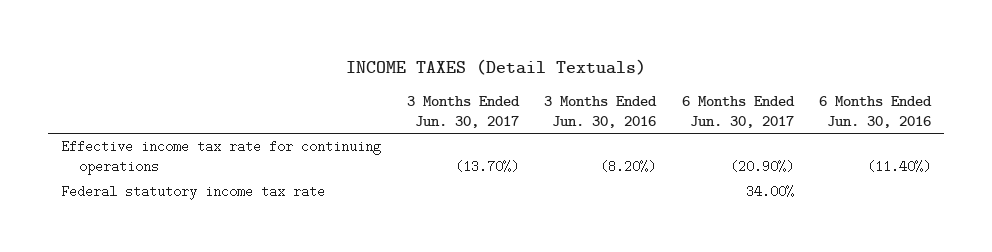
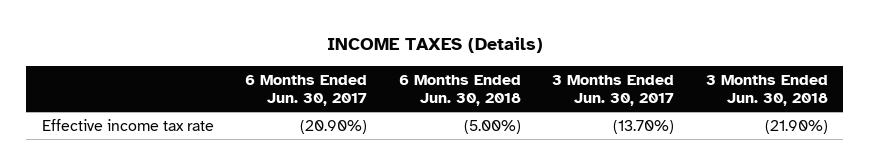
- INCOME TAXES (Detail Textuals)
+ INCOME TAXES (Details)
- | 3 Months Ended Jun. 30, 2017 | 3 Months Ended Jun. 30, 2016 | 6 Months Ended Jun. 30, 2017 | 6 Months Ended Jun. 30, 2016
+ | 6 Months Ended Jun. 30, 2017 | 6 Months Ended Jun. 30, 2018 | 3 Months Ended Jun. 30, 2017 | 3 Months Ended Jun. 30, 2018
- Effective income tax rate for continuing operations | (13.70%) | (8.20%) | (20.90%) | (11.40%)
- Federal statutory income tax rate | | | 34.00% |
+ Effective income tax rate | (20.90%) | (5.00%) | (13.70%) | (21.90%)

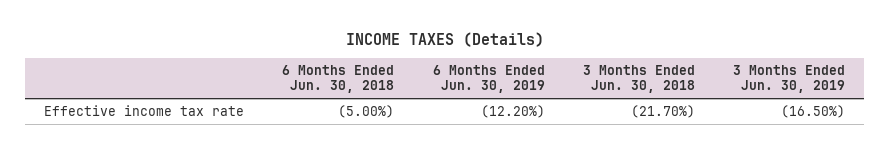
- | 6 Months Ended Jun. 30, 2017 | 6 Months Ended Jun. 30, 2018 | 3 Months Ended Jun. 30, 2017 | 3 Months Ended Jun. 30, 2018
+ | 6 Months Ended Jun. 30, 2018 | 6 Months Ended Jun. 30, 2019 | 3 Months Ended Jun. 30, 2018 | 3 Months Ended Jun. 30, 2019
- Effective income tax rate | (20.90%) | (5.00%) | (13.70%) | (21.90%)
+ Effective income tax rate | (5.00%) | (12.20%) | (21.70%) | (16.50%)

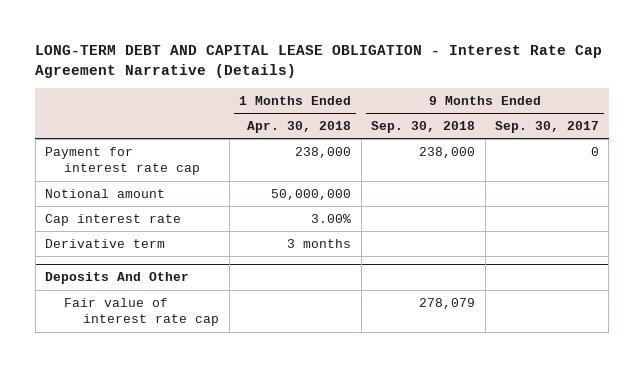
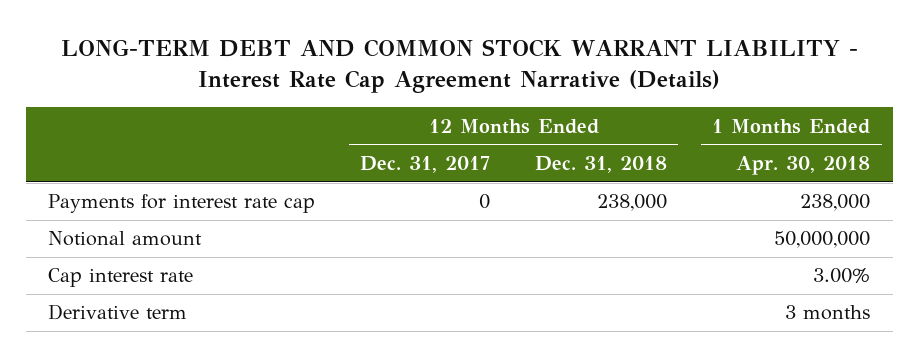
- LONG-TERM DEBT AND CAPITAL LEASE OBLIGATION - Interest Rate Cap Agreement Narrative (Details)
+ LONG-TERM DEBT AND COMMON STOCK WARRANT LIABILITY - Interest Rate Cap Agreement Narrative (Details)
- | 1 Months Ended Apr. 30, 2018 | 9 Months Ended Sep. 30, 2018 | 9 Months Ended Sep. 30, 2017
+ | 12 Months Ended Dec. 31, 2017 | 12 Months Ended Dec. 31, 2018 | 1 Months Ended Apr. 30, 2018
- Payment for interest rate cap | 238,000 | 238,000 | 0
+ Payments for interest rate cap | 0 | 238,000 | 238,000
- Deposits And Other
- Fair value of interest rate cap | | 278,079 |

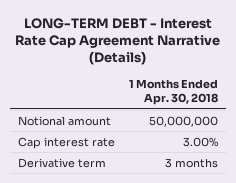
- LONG-TERM DEBT AND COMMON STOCK WARRANT LIABILITY - Interest Rate Cap Agreement Narrative (Details)
+ LONG-TERM DEBT - Interest Rate Cap Agreement Narrative (Details)
- | 12 Months Ended Dec. 31, 2017 | 12 Months Ended Dec. 31, 2018 | 1 Months Ended Apr. 30, 2018
+ | 1 Months Ended Apr. 30, 2018
- Payments for interest rate cap | 0 | 238,000 | 238,000

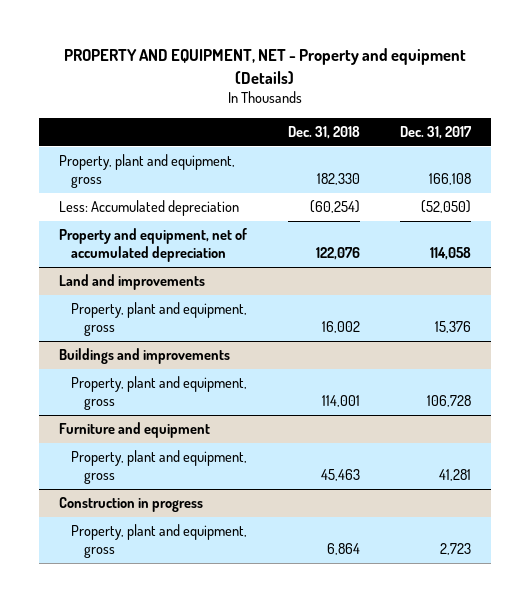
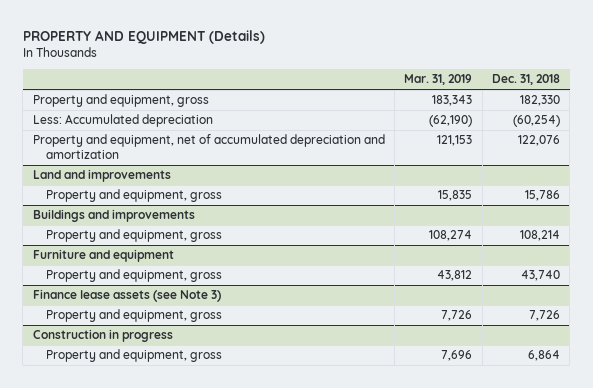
- PROPERTY AND EQUIPMENT, NET - Property and equipment (Details)
+ PROPERTY AND EQUIPMENT (Details)
- | Dec. 31, 2018 | Dec. 31, 2017
+ | Mar. 31, 2019 | Dec. 31, 2018
- Property, plant and equipment, gross | 182,330 | 166,108
+ Property and equipment, gross | 183,343 | 182,330
- Property and equipment, net of accumulated depreciation | 122,076 | 114,058
+ Property and equipment, net of accumulated depreciation and amortization | 121,153 | 122,076
@ Land and improvements
- Property, plant and equipment, gross | 16,002 | 15,376
+ Property and equipment, gross | 15,835 | 15,786
@ Buildings and improvements
- Property, plant and equipment, gross | 114,001 | 106,728
+ Property and equipment, gross | 108,274 | 108,214
@ Furniture and equipment
- Property, plant and equipment, gross | 45,463 | 41,281
+ Property and equipment, gross | 43,812 | 43,740
+ Finance lease assets (see Note 3)
+ Property and equipment, gross | 7,726 | 7,726
@ Construction in progress
- Property, plant and equipment, gross | 6,864 | 2,723
+ Property and equipment, gross | 7,696 | 6,864

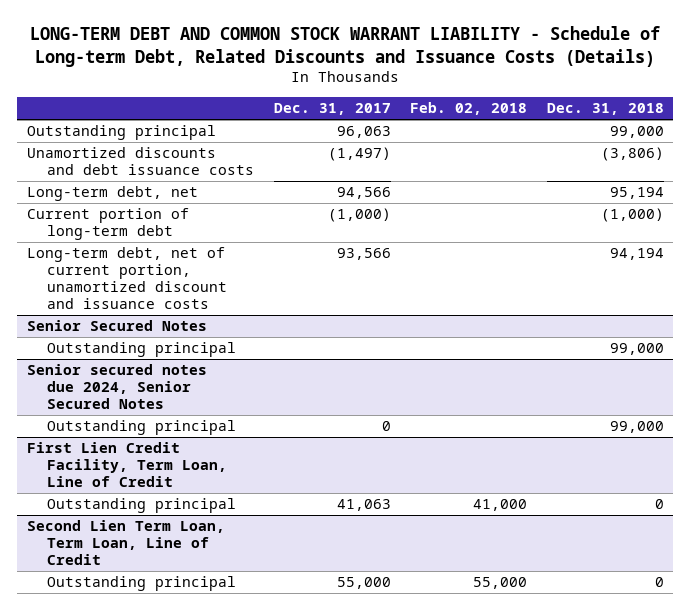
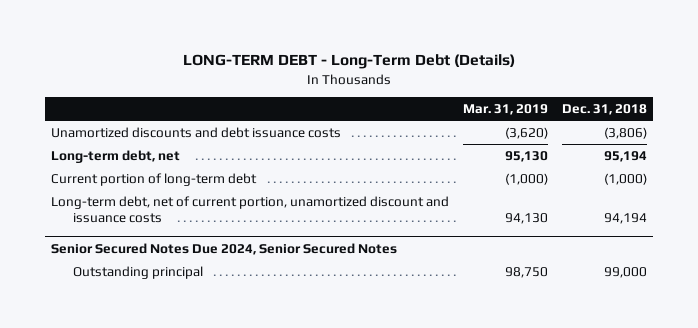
- LONG-TERM DEBT AND COMMON STOCK WARRANT LIABILITY - Schedule of Long-term Debt, Related Discounts and Issuance Costs (Details)
+ LONG-TERM DEBT - Long-Term Debt (Details)
- | Dec. 31, 2017 | Feb. 02, 2018 | Dec. 31, 2018
+ | Mar. 31, 2019 | Dec. 31, 2018
- Outstanding principal | 96,063 | | 99,000
- Senior Secured Notes
- Outstanding principal | | | 99,000
- Senior secured notes due 2024, Senior Secured Notes
+ Senior Secured Notes Due 2024, Senior Secured Notes
- First Lien Credit Facility, Term Loan, Line of Credit
- Outstanding principal | 41,063 | 41,000 | 0
- Second Lien Term Loan, Term Loan, Line of Credit
- Outstanding principal | 55,000 | 55,000 | 0

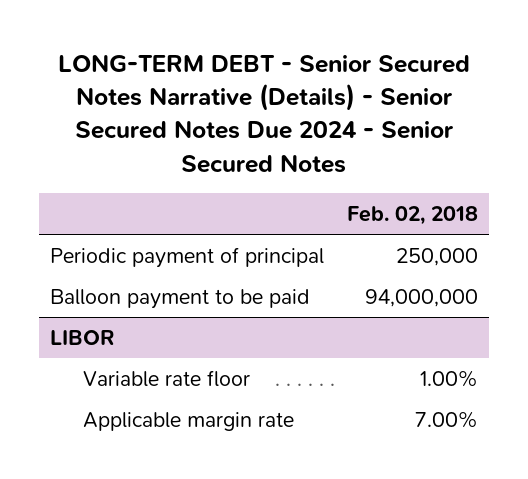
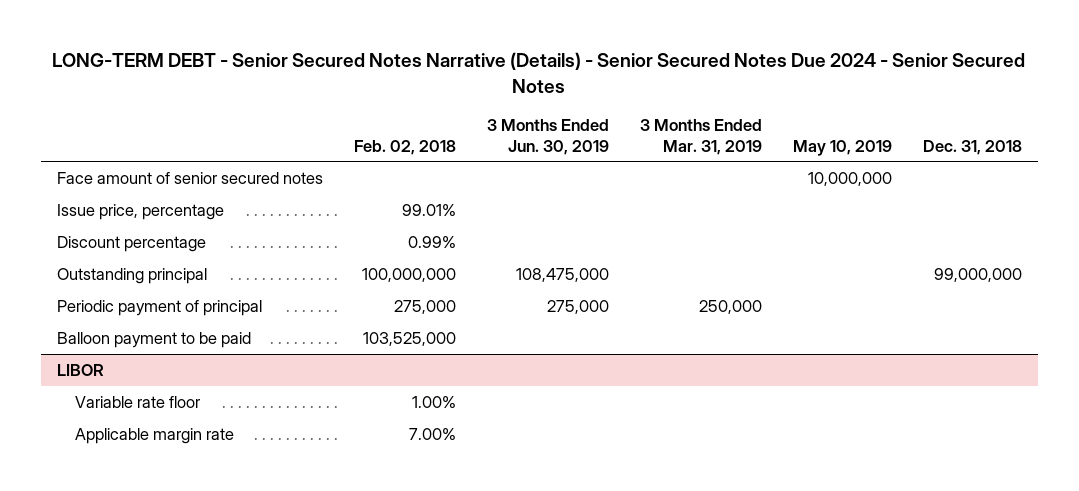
- | Feb. 02, 2018
+ | Feb. 02, 2018 | 3 Months Ended Jun. 30, 2019 | 3 Months Ended Mar. 31, 2019 | May 10, 2019 | Dec. 31, 2018
- Periodic payment of principal | 250,000
- Balloon payment to be paid | 94,000,000
+ Face amount of senior secured notes | | | | 10,000,000 |
+ Issue price, percentage | 99.01% | | | |
+ Discount percentage | 0.99% | | | |
+ Outstanding principal | 100,000,000 | 108,475,000 | | | 99,000,000
+ Periodic payment of principal | 275,000 | 275,000 | 250,000 | |
+ Balloon payment to be paid | 103,525,000 | | | |

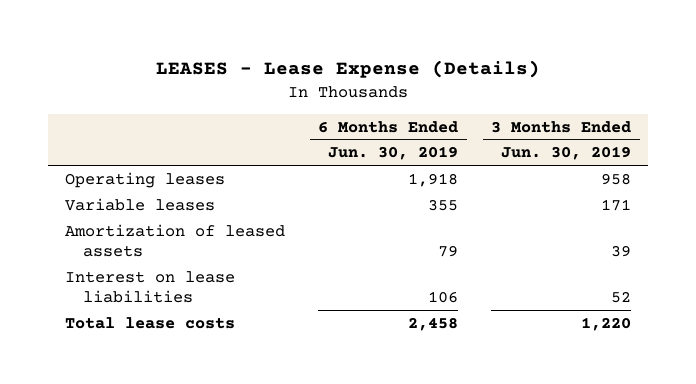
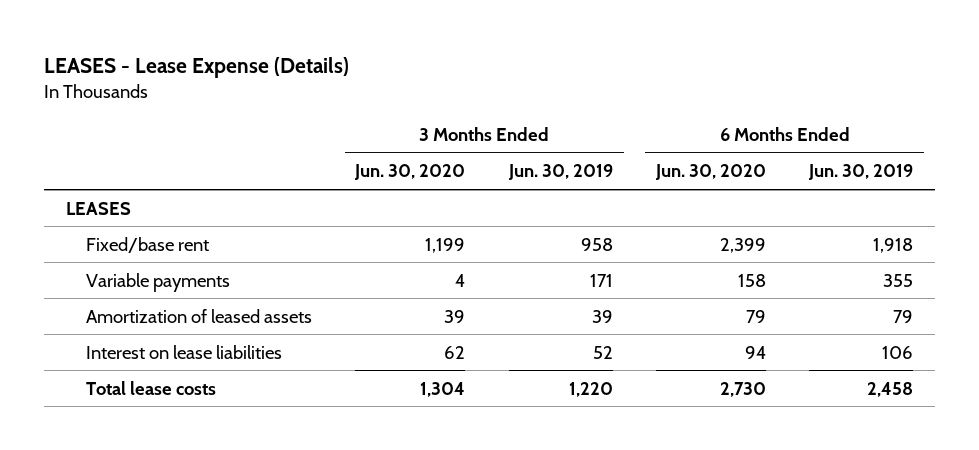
- | 6 Months Ended Jun. 30, 2019 | 3 Months Ended Jun. 30, 2019
+ | 3 Months Ended Jun. 30, 2020 | 3 Months Ended Jun. 30, 2019 | 6 Months Ended Jun. 30, 2020 | 6 Months Ended Jun. 30, 2019
- Operating leases | 1,918 | 958
- Variable leases | 355 | 171
+ LEASES
+ Fixed/base rent | 1,199 | 958 | 2,399 | 1,918
+ Variable payments | 4 | 171 | 158 | 355

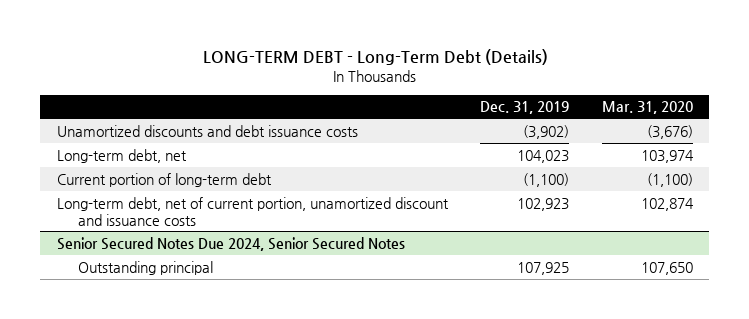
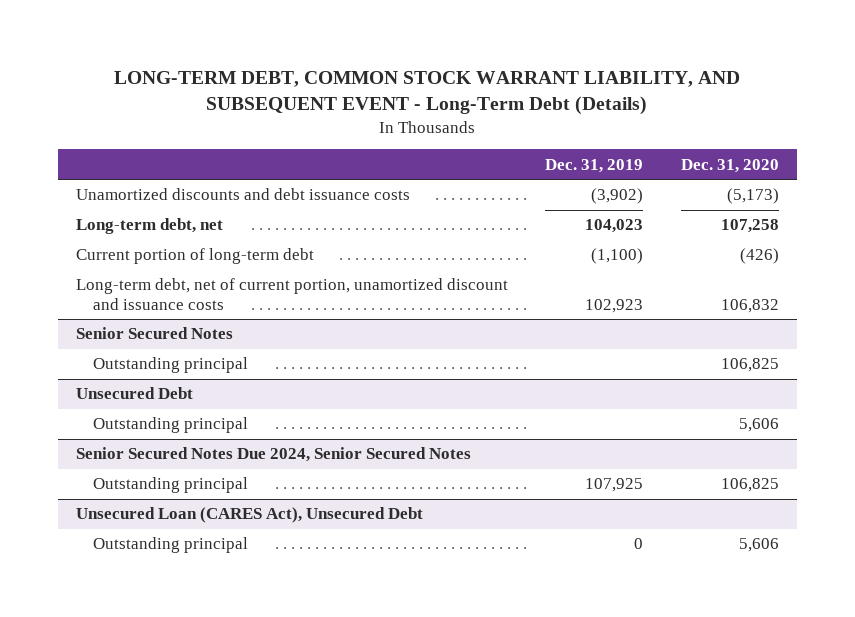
- LONG-TERM DEBT - Long-Term Debt (Details)
+ LONG-TERM DEBT, COMMON STOCK WARRANT LIABILITY, AND SUBSEQUENT EVENT - Long-Term Debt (Details)
- | Dec. 31, 2019 | Mar. 31, 2020
+ | Dec. 31, 2019 | Dec. 31, 2020
+ Senior Secured Notes
+ Outstanding principal | | 106,825
+ Unsecured Debt
+ Outstanding principal | | 5,606
+ Unsecured Loan (CARES Act), Unsecured Debt
+ Outstanding principal | 0 | 5,606

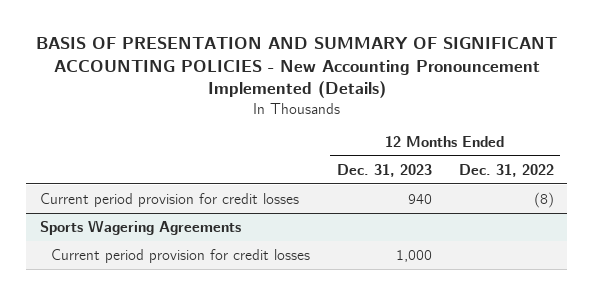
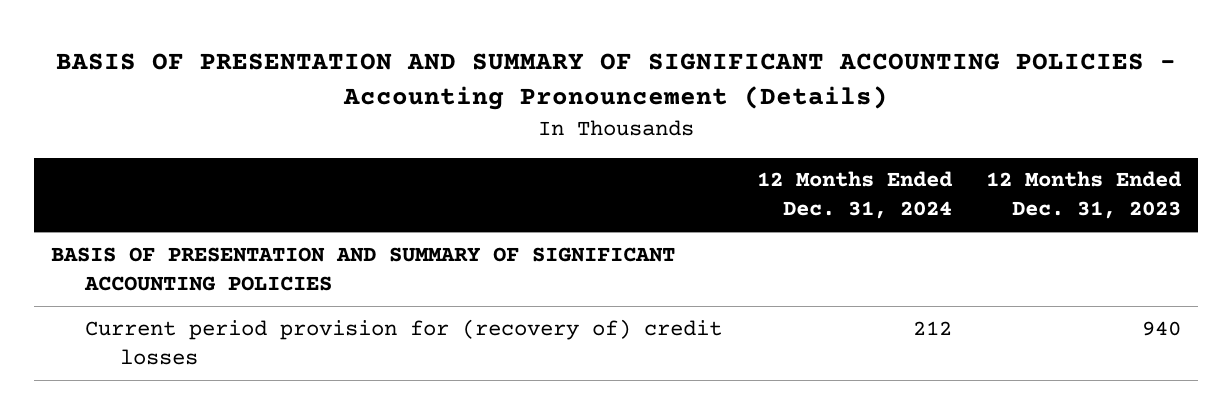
- BASIS OF PRESENTATION AND SUMMARY OF SIGNIFICANT ACCOUNTING POLICIES - New Accounting Pronouncement Implemented (Details)
+ BASIS OF PRESENTATION AND SUMMARY OF SIGNIFICANT ACCOUNTING POLICIES - Accounting Pronouncement (Details)
- | 12 Months Ended Dec. 31, 2023 | 12 Months Ended Dec. 31, 2022
+ | 12 Months Ended Dec. 31, 2024 | 12 Months Ended Dec. 31, 2023
- Current period provision for credit losses | 940 | (8)
- Sports Wagering Agreements
- Current period provision for credit losses | 1,000 |
+ BASIS OF PRESENTATION AND SUMMARY OF SIGNIFICANT ACCOUNTING POLICIES
+ Current period provision for (recovery of) credit losses | 212 | 940

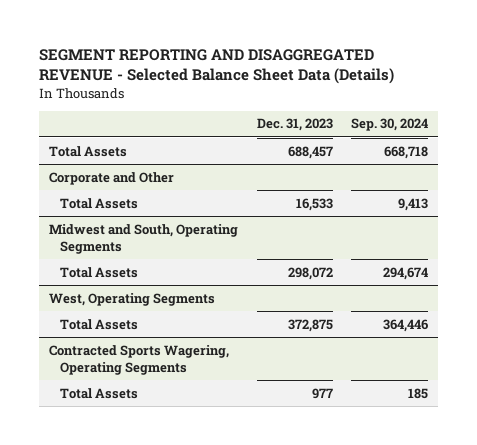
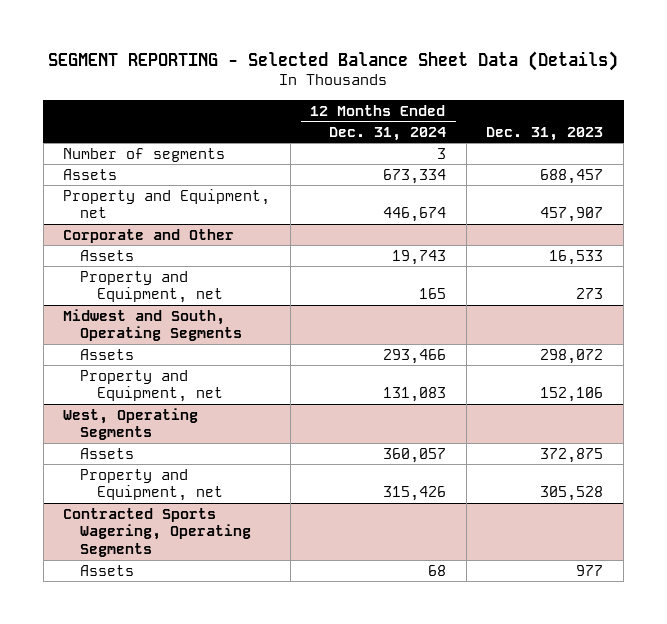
- SEGMENT REPORTING AND DISAGGREGATED REVENUE - Selected Balance Sheet Data (Details)
+ SEGMENT REPORTING - Selected Balance Sheet Data (Details)
- | Dec. 31, 2023 | Sep. 30, 2024
+ | 12 Months Ended Dec. 31, 2024 | Dec. 31, 2023
- Total Assets | 688,457 | 668,718
+ Number of segments | 3 |
+ Assets | 673,334 | 688,457
+ Property and Equipment, net | 446,674 | 457,907
@ Corporate and Other
- Total Assets | 16,533 | 9,413
+ Assets | 19,743 | 16,533
+ Property and Equipment, net | 165 | 273
@ Midwest and South, Operating Segments
- Total Assets | 298,072 | 294,674
+ Assets | 293,466 | 298,072
+ Property and Equipment, net | 131,083 | 152,106
@ West, Operating Segments
- Total Assets | 372,875 | 364,446
+ Assets | 360,057 | 372,875
+ Property and Equipment, net | 315,426 | 305,528
@ Contracted Sports Wagering, Operating Segments
- Total Assets | 977 | 185
+ Assets | 68 | 977

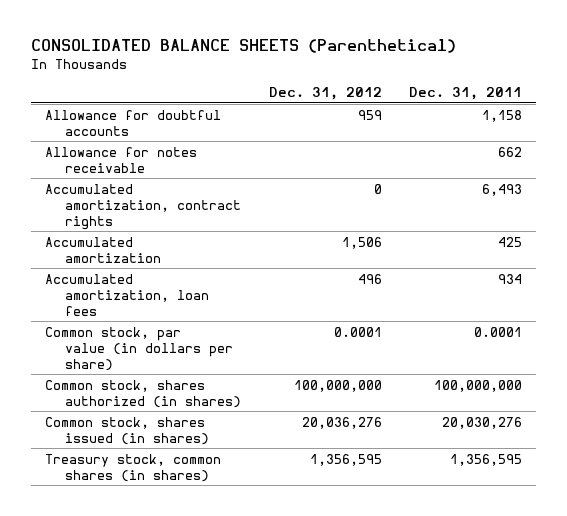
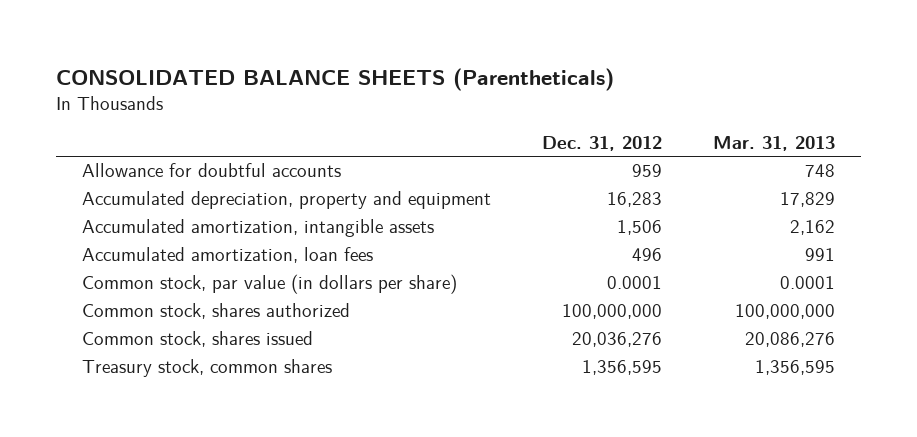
- CONSOLIDATED BALANCE SHEETS (Parenthetical)
+ CONSOLIDATED BALANCE SHEETS (Parentheticals)
- | Dec. 31, 2012 | Dec. 31, 2011
+ | Dec. 31, 2012 | Mar. 31, 2013
- Allowance for notes receivable | | 662
- Accumulated amortization, contract rights | 0 | 6,493
- Accumulated amortization | 1,506 | 425
+ Accumulated depreciation, property and equipment | 16,283 | 17,829
+ Accumulated amortization, intangible assets | 1,506 | 2,162
- Common stock, shares authorized (in shares) | 100,000,000 | 100,000,000
- Common stock, shares issued (in shares) | 20,036,276 | 20,030,276
- Treasury stock, common shares (in shares) | 1,356,595 | 1,356,595
+ Common stock, shares authorized | 100,000,000 | 100,000,000
+ Common stock, shares issued | 20,036,276 | 20,086,276
+ Treasury stock, common shares | 1,356,595 | 1,356,595

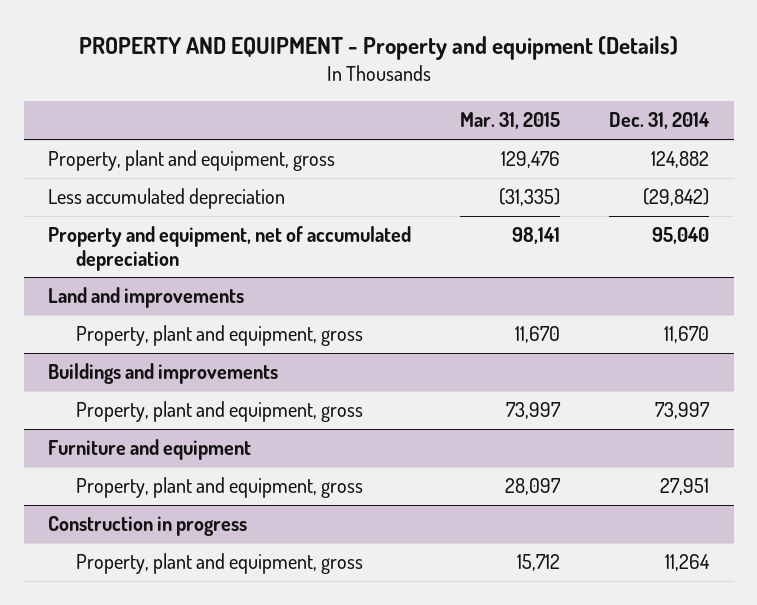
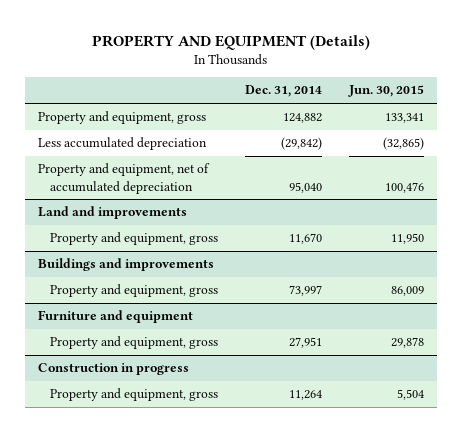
- PROPERTY AND EQUIPMENT - Property and equipment (Details)
+ PROPERTY AND EQUIPMENT (Details)
- | Mar. 31, 2015 | Dec. 31, 2014
+ | Dec. 31, 2014 | Jun. 30, 2015
- Property, plant and equipment, gross | 129,476 | 124,882
+ Property and equipment, gross | 124,882 | 133,341
@ Land and improvements
- Property, plant and equipment, gross | 11,670 | 11,670
+ Property and equipment, gross | 11,670 | 11,950
@ Buildings and improvements
- Property, plant and equipment, gross | 73,997 | 73,997
+ Property and equipment, gross | 73,997 | 86,009
@ Furniture and equipment
- Property, plant and equipment, gross | 28,097 | 27,951
+ Property and equipment, gross | 27,951 | 29,878
@ Construction in progress
- Property, plant and equipment, gross | 15,712 | 11,264
+ Property and equipment, gross | 11,264 | 5,504

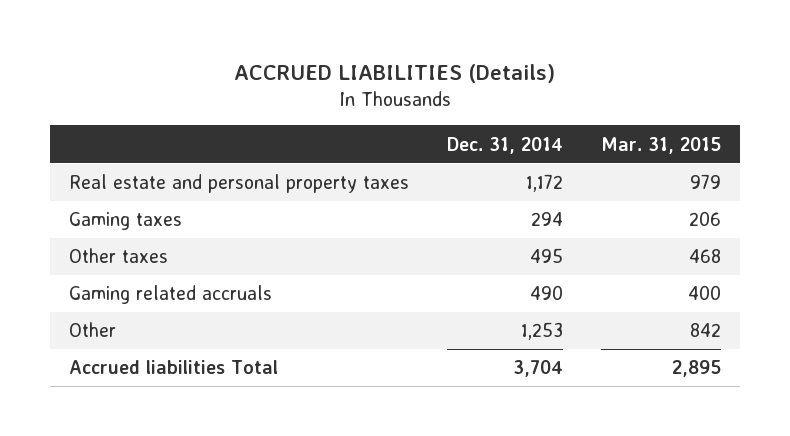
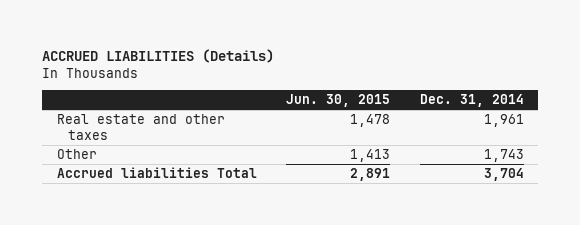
- | Dec. 31, 2014 | Mar. 31, 2015
+ | Jun. 30, 2015 | Dec. 31, 2014
- Real estate and personal property taxes | 1,172 | 979
- Gaming taxes | 294 | 206
- Other taxes | 495 | 468
- Gaming related accruals | 490 | 400
- Other | 1,253 | 842
+ Real estate and other taxes | 1,478 | 1,961
+ Other | 1,413 | 1,743

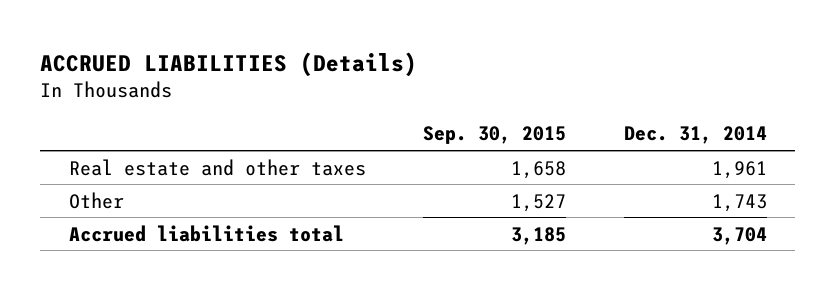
- | Jun. 30, 2015 | Dec. 31, 2014
+ | Sep. 30, 2015 | Dec. 31, 2014
- Accrued liabilities Total | 2,891 | 3,704
+ Accrued liabilities total | 3,185 | 3,704

